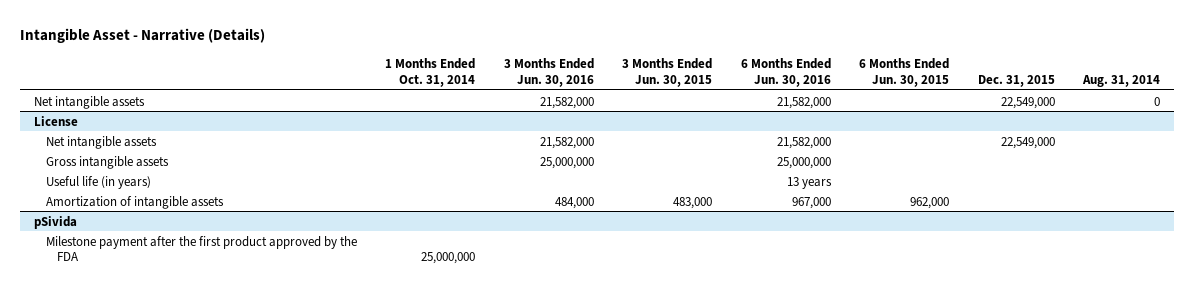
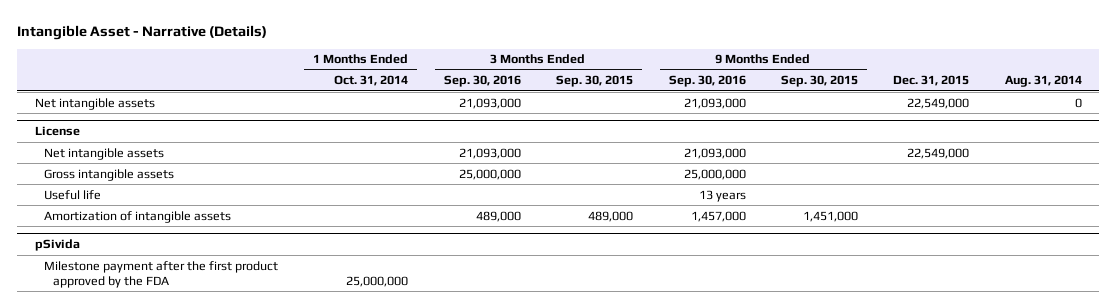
- | 1 Months Ended Oct. 31, 2014 | 3 Months Ended Jun. 30, 2016 | 3 Months Ended Jun. 30, 2015 | 6 Months Ended Jun. 30, 2016 | 6 Months Ended Jun. 30, 2015 | Dec. 31, 2015 | Aug. 31, 2014
+ | 1 Months Ended Oct. 31, 2014 | 3 Months Ended Sep. 30, 2016 | 3 Months Ended Sep. 30, 2015 | 9 Months Ended Sep. 30, 2016 | 9 Months Ended Sep. 30, 2015 | Dec. 31, 2015 | Aug. 31, 2014
@ License
- Useful life (in years) | | | | 13 years | | |
+ Useful life | | | | 13 years | | |

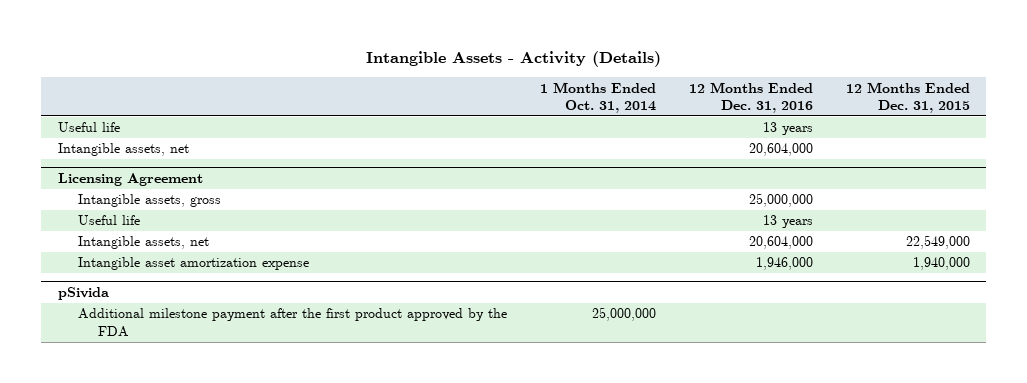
- Intangible Asset - Narrative (Details)
+ Intangible Assets - Activity (Details)
- | 1 Months Ended Oct. 31, 2014 | 3 Months Ended Sep. 30, 2016 | 3 Months Ended Sep. 30, 2015 | 9 Months Ended Sep. 30, 2016 | 9 Months Ended Sep. 30, 2015 | Dec. 31, 2015 | Aug. 31, 2014
+ | 1 Months Ended Oct. 31, 2014 | 12 Months Ended Dec. 31, 2016 | 12 Months Ended Dec. 31, 2015
- Net intangible assets | | 21,093,000 | | 21,093,000 | | 22,549,000 | 0
- License
- Net intangible assets | | 21,093,000 | | 21,093,000 | | 22,549,000 |
- Gross intangible assets | | 25,000,000 | | 25,000,000 | | |
+ Useful life | | 13 years |
+ Intangible assets, net | | 20,604,000 |
+ Licensing Agreement
+ Intangible assets, gross | | 25,000,000 |
- Amortization of intangible assets | | 489,000 | 489,000 | 1,457,000 | 1,451,000 | |
+ Intangible assets, net | | 20,604,000 | 22,549,000
+ Intangible asset amortization expense | | 1,946,000 | 1,940,000
@ pSivida
- Milestone payment after the first product approved by the FDA | 25,000,000 | | | | | |
+ Additional milestone payment after the first product approved by the FDA | 25,000,000 | |

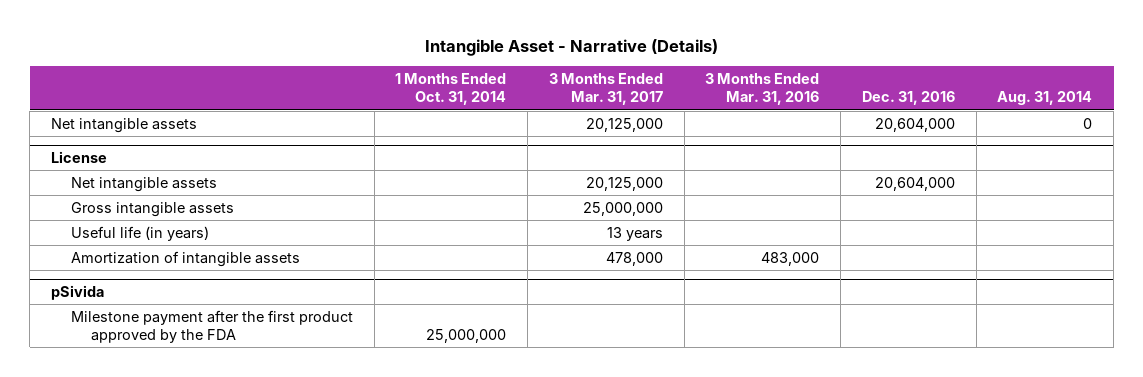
- Intangible Assets - Activity (Details)
+ Intangible Asset - Narrative (Details)
- | 1 Months Ended Oct. 31, 2014 | 12 Months Ended Dec. 31, 2016 | 12 Months Ended Dec. 31, 2015
+ | 1 Months Ended Oct. 31, 2014 | 3 Months Ended Mar. 31, 2017 | 3 Months Ended Mar. 31, 2016 | Dec. 31, 2016 | Aug. 31, 2014
- Useful life | | 13 years |
- Intangible assets, net | | 20,604,000 |
- Licensing Agreement
- Intangible assets, gross | | 25,000,000 |
- Useful life | | 13 years |
- Intangible assets, net | | 20,604,000 | 22,549,000
- Intangible asset amortization expense | | 1,946,000 | 1,940,000
+ Net intangible assets | | 20,125,000 | | 20,604,000 | 0
+ License
+ Net intangible assets | | 20,125,000 | | 20,604,000 |
+ Gross intangible assets | | 25,000,000 | | |
+ Useful life (in years) | | 13 years | | |
+ Amortization of intangible assets | | 478,000 | 483,000 | |
@ pSivida
- Additional milestone payment after the first product approved by the FDA | 25,000,000 | |
+ Milestone payment after the first product approved by the FDA | 25,000,000 | | | |

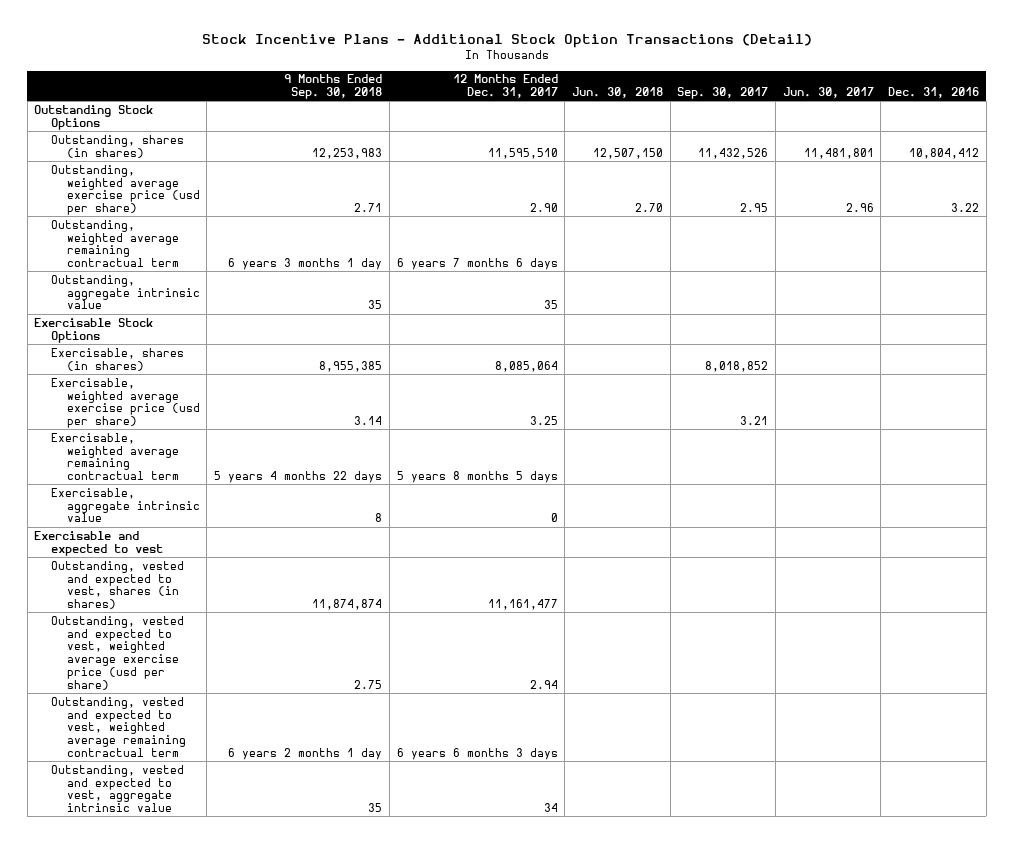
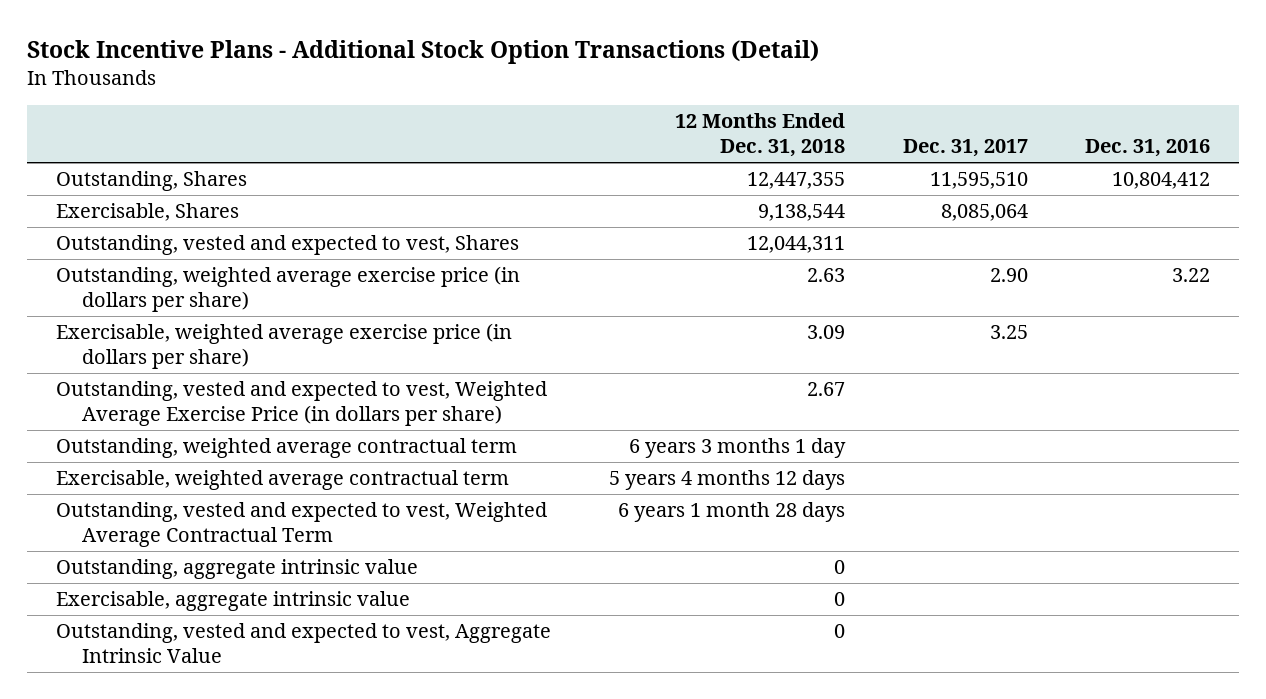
- | 9 Months Ended Sep. 30, 2018 | 12 Months Ended Dec. 31, 2017 | Jun. 30, 2018 | Sep. 30, 2017 | Jun. 30, 2017 | Dec. 31, 2016
+ | 12 Months Ended Dec. 31, 2018 | Dec. 31, 2017 | Dec. 31, 2016
- Outstanding Stock Options
- Outstanding, shares (in shares) | 12,253,983 | 11,595,510 | 12,507,150 | 11,432,526 | 11,481,801 | 10,804,412
- Outstanding, weighted average exercise price (usd per share) | 2.71 | 2.90 | 2.70 | 2.95 | 2.96 | 3.22
- Outstanding, weighted average remaining contractual term | 6 years 3 months 1 day | 6 years 7 months 6 days | | | |
+ Outstanding, Shares | 12,447,355 | 11,595,510 | 10,804,412
+ Exercisable, Shares | 9,138,544 | 8,085,064 |
+ Outstanding, vested and expected to vest, Shares | 12,044,311 | |
+ Outstanding, weighted average exercise price (in dollars per share) | 2.63 | 2.90 | 3.22
+ Exercisable, weighted average exercise price (in dollars per share) | 3.09 | 3.25 |
+ Outstanding, vested and expected to vest, Weighted Average Exercise Price (in dollars per share) | 2.67 | |
+ Outstanding, weighted average contractual term | 6 years 3 months 1 day | |
+ Exercisable, weighted average contractual term | 5 years 4 months 12 days | |
+ Outstanding, vested and expected to vest, Weighted Average Contractual Term | 6 years 1 month 28 days | |
- Exercisable Stock Options
- Exercisable, shares (in shares) | 8,955,385 | 8,085,064 | | 8,018,852 | |
- Exercisable, weighted average exercise price (usd per share) | 3.14 | 3.25 | | 3.21 | |
- Exercisable, weighted average remaining contractual term | 5 years 4 months 22 days | 5 years 8 months 5 days | | | |
- Exercisable and expected to vest
- Outstanding, vested and expected to vest, shares (in shares) | 11,874,874 | 11,161,477 | | | |
- Outstanding, vested and expected to vest, weighted average exercise price (usd per share) | 2.75 | 2.94 | | | |
- Outstanding, vested and expected to vest, weighted average remaining contractual term | 6 years 2 months 1 day | 6 years 6 months 3 days | | | |
- Outstanding, vested and expected to vest, aggregate intrinsic value | 35 | 34 | | | |
+ Outstanding, vested and expected to vest, Aggregate Intrinsic Value | 0 | |

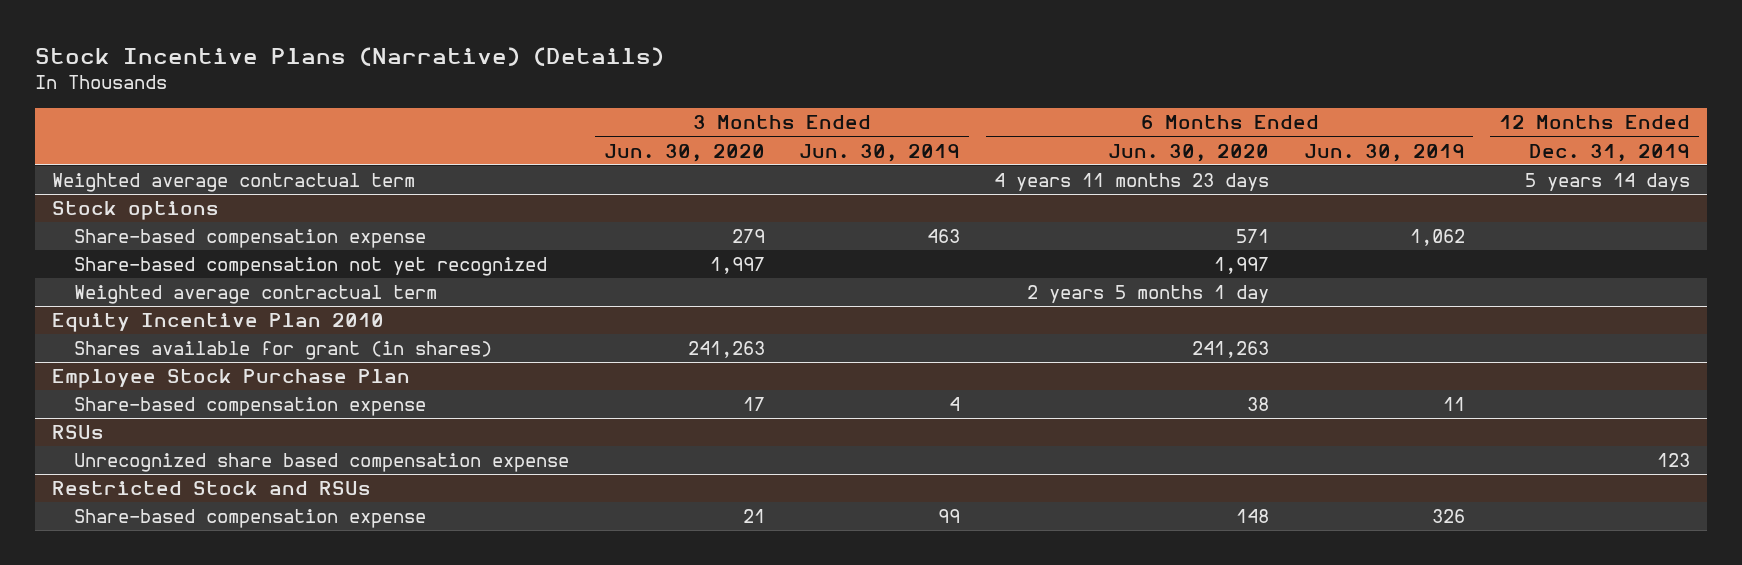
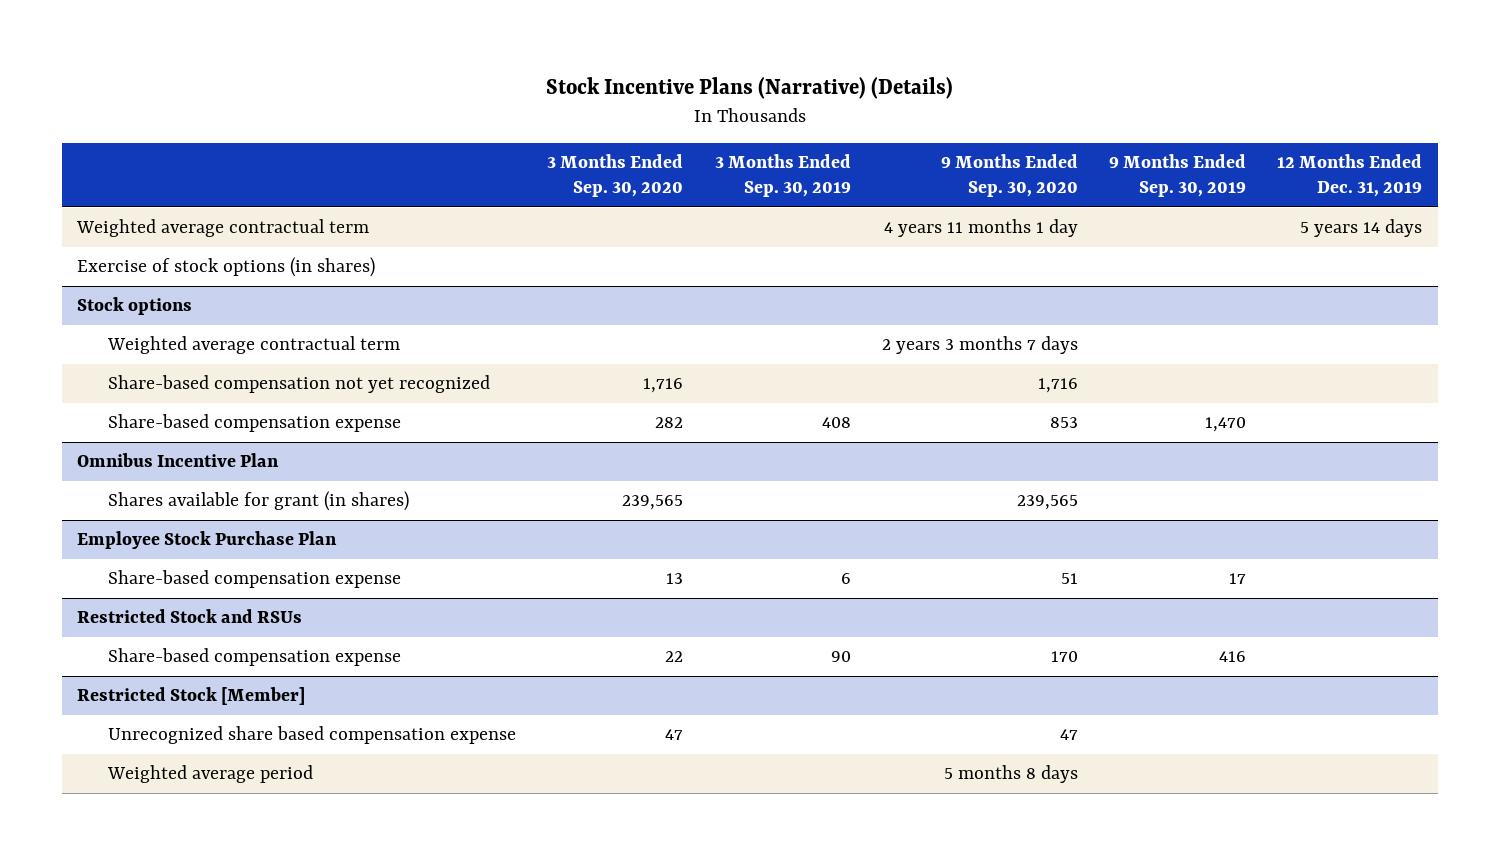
- | 3 Months Ended Jun. 30, 2020 | 3 Months Ended Jun. 30, 2019 | 6 Months Ended Jun. 30, 2020 | 6 Months Ended Jun. 30, 2019 | 12 Months Ended Dec. 31, 2019
+ | 3 Months Ended Sep. 30, 2020 | 3 Months Ended Sep. 30, 2019 | 9 Months Ended Sep. 30, 2020 | 9 Months Ended Sep. 30, 2019 | 12 Months Ended Dec. 31, 2019
+ Exercise of stock options (in shares)
- Equity Incentive Plan 2010
- Shares available for grant (in shares) | 241,263 | | 241,263 | |
@ Stock options
moved down: Share-based compensation not yet recognized | 1,716 | | 1,716 | |
moved down: Share-based compensation expense | 282 | 408 | 853 | 1,470 |
+ Omnibus Incentive Plan
+ Shares available for grant (in shares) | 239,565 | | 239,565 | |
- RSUs
- Unrecognized share based compensation expense | | | | | 123
+ Restricted Stock [Member]
+ Unrecognized share based compensation expense | 47 | | 47 | |
+ Weighted average period | | | 5 months 8 days | |

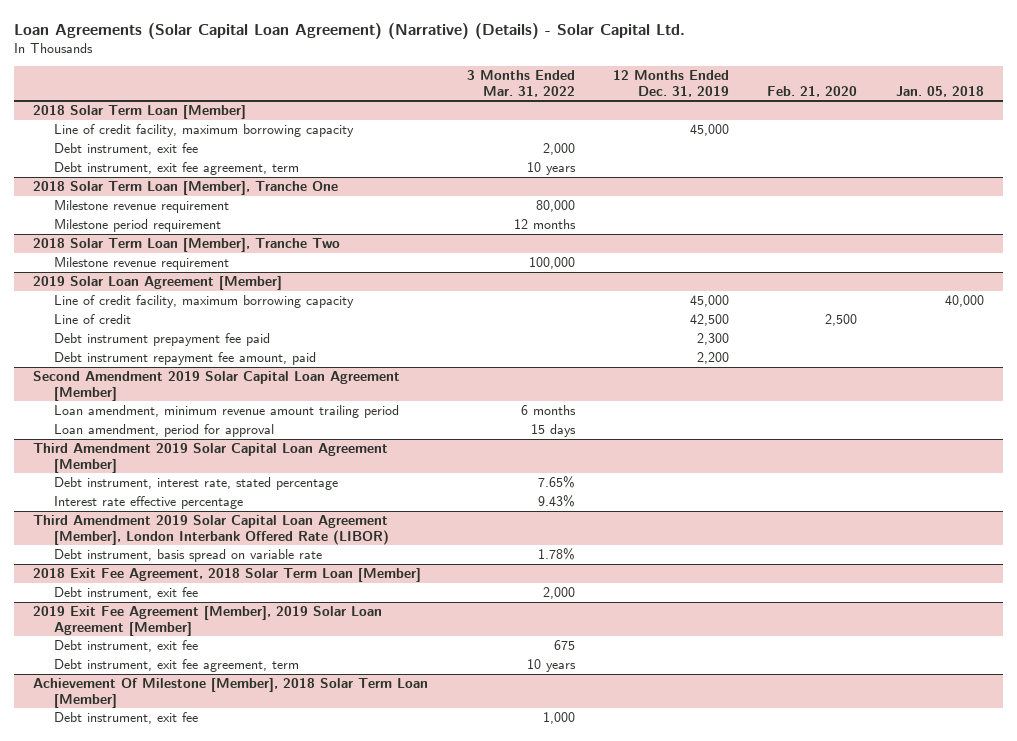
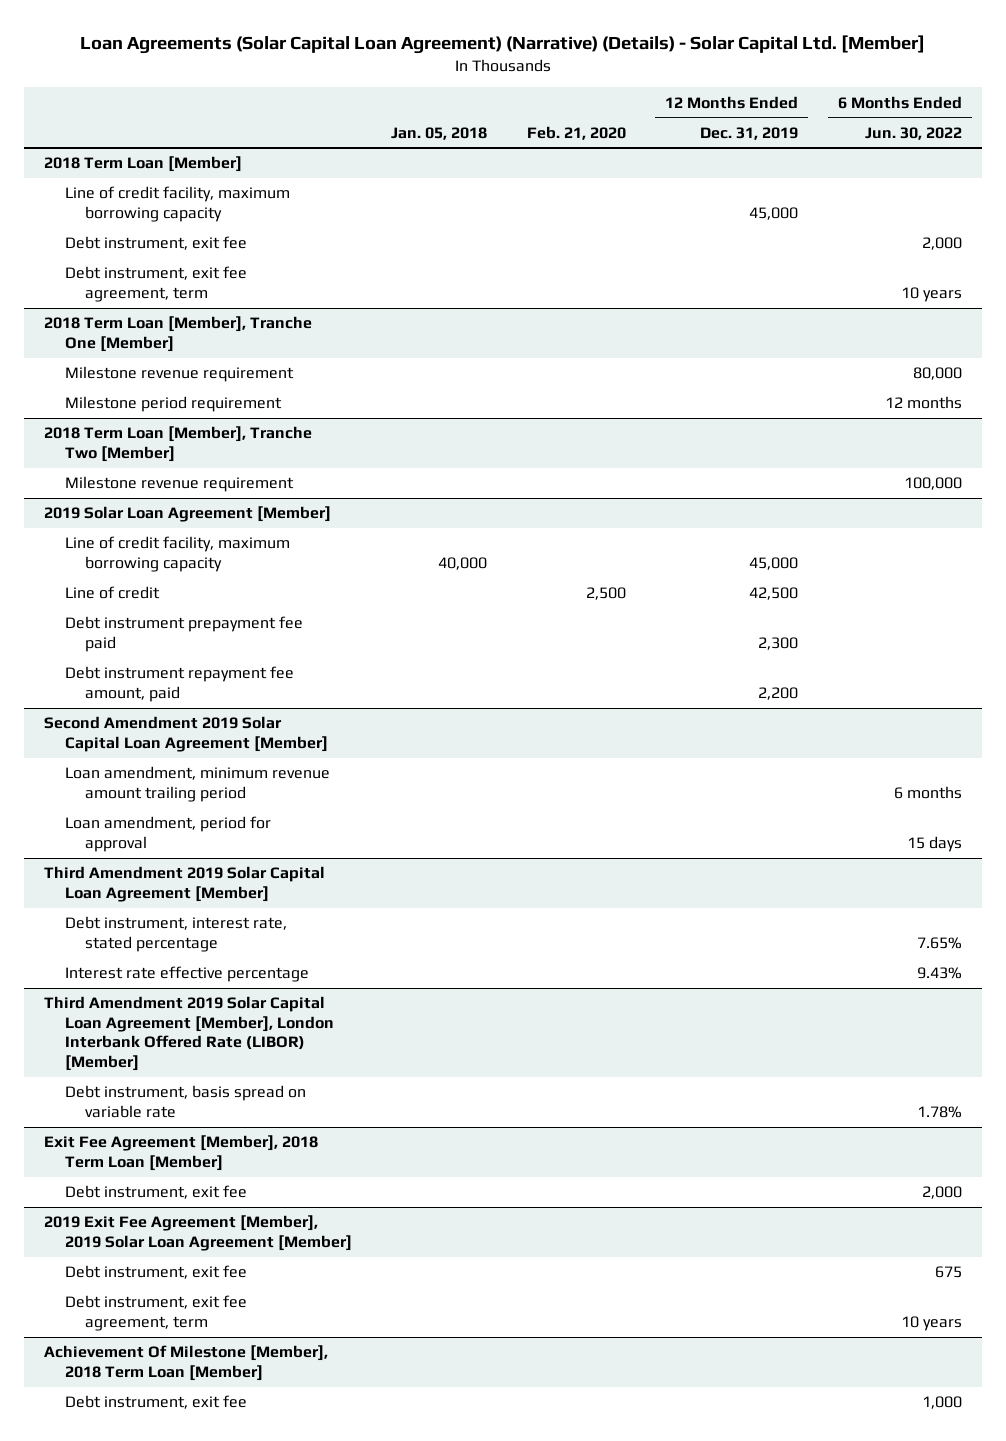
- Loan Agreements (Solar Capital Loan Agreement) (Narrative) (Details) - Solar Capital Ltd.
+ Loan Agreements (Solar Capital Loan Agreement) (Narrative) (Details) - Solar Capital Ltd. [Member]
- | 3 Months Ended Mar. 31, 2022 | 12 Months Ended Dec. 31, 2019 | Feb. 21, 2020 | Jan. 05, 2018
+ | Jan. 05, 2018 | Feb. 21, 2020 | 12 Months Ended Dec. 31, 2019 | 6 Months Ended Jun. 30, 2022
- 2018 Solar Term Loan [Member]
+ 2018 Term Loan [Member]
- 2018 Solar Term Loan [Member], Tranche One
+ 2018 Term Loan [Member], Tranche One [Member]
- 2018 Solar Term Loan [Member], Tranche Two
+ 2018 Term Loan [Member], Tranche Two [Member]
- Third Amendment 2019 Solar Capital Loan Agreement [Member], London Interbank Offered Rate (LIBOR)
+ Third Amendment 2019 Solar Capital Loan Agreement [Member], London Interbank Offered Rate (LIBOR) [Member]
- 2018 Exit Fee Agreement, 2018 Solar Term Loan [Member]
+ Exit Fee Agreement [Member], 2018 Term Loan [Member]
- Achievement Of Milestone [Member], 2018 Solar Term Loan [Member]
+ Achievement Of Milestone [Member], 2018 Term Loan [Member]

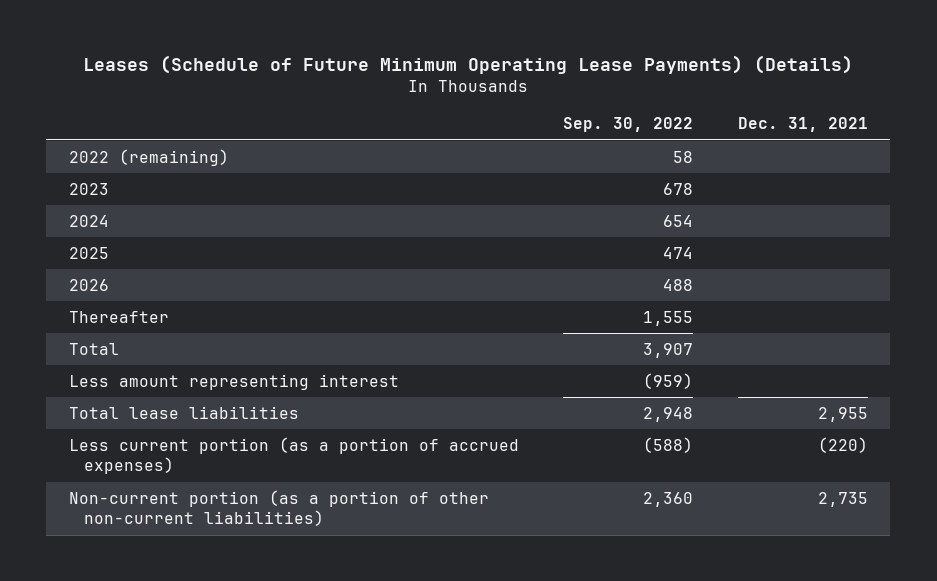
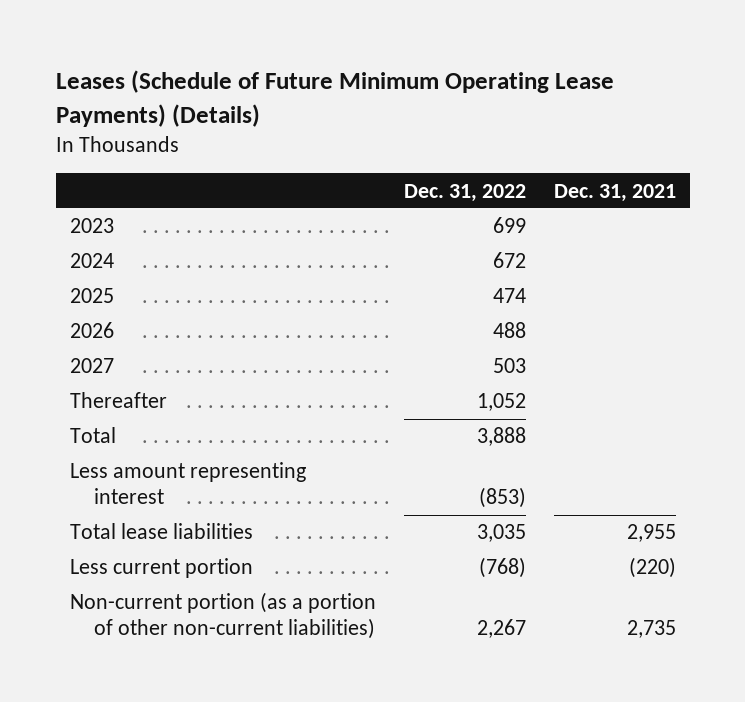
- | Sep. 30, 2022 | Dec. 31, 2021
+ | Dec. 31, 2022 | Dec. 31, 2021
- 2022 (remaining) | 58 |
+ 2027 | 503 |
- Less current portion (as a portion of accrued expenses) | (588) | (220)
+ Less current portion | (768) | (220)

